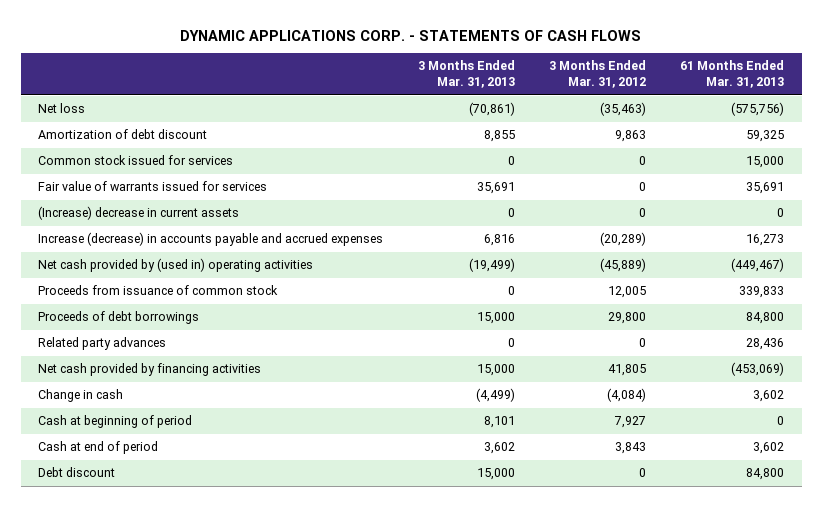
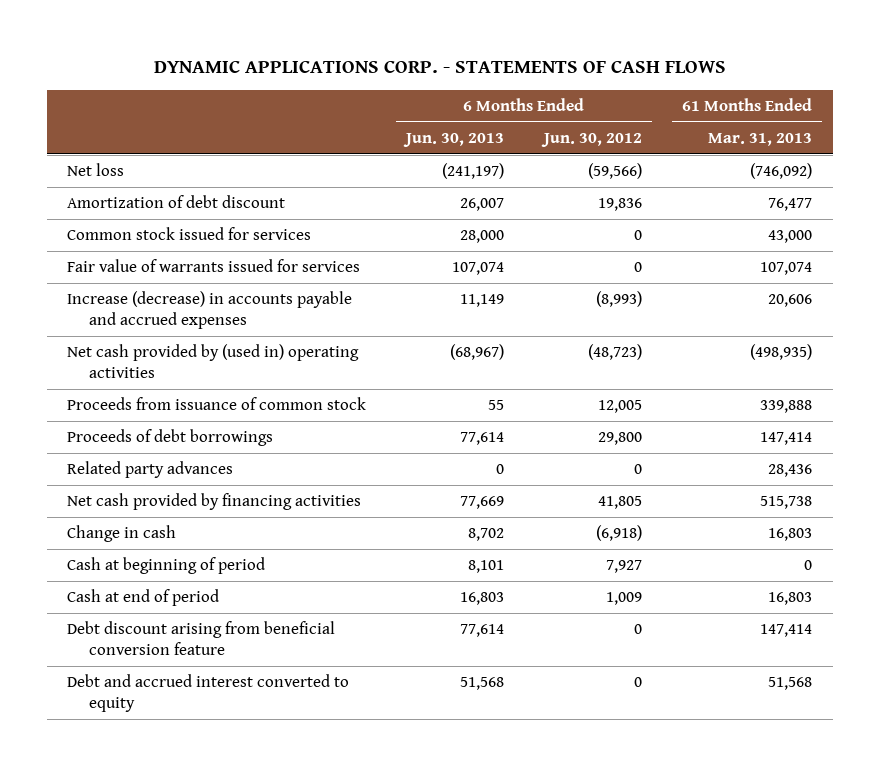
- | 3 Months Ended Mar. 31, 2013 | 3 Months Ended Mar. 31, 2012 | 61 Months Ended Mar. 31, 2013
+ | 6 Months Ended Jun. 30, 2013 | 6 Months Ended Jun. 30, 2012 | 61 Months Ended Mar. 31, 2013
- Net loss | (70,861) | (35,463) | (575,756)
- Amortization of debt discount | 8,855 | 9,863 | 59,325
- Common stock issued for services | 0 | 0 | 15,000
- Fair value of warrants issued for services | 35,691 | 0 | 35,691
- (Increase) decrease in current assets | 0 | 0 | 0
- Increase (decrease) in accounts payable and accrued expenses | 6,816 | (20,289) | 16,273
- Net cash provided by (used in) operating activities | (19,499) | (45,889) | (449,467)
- Proceeds from issuance of common stock | 0 | 12,005 | 339,833
- Proceeds of debt borrowings | 15,000 | 29,800 | 84,800
+ Net loss | (241,197) | (59,566) | (746,092)
+ Amortization of debt discount | 26,007 | 19,836 | 76,477
+ Common stock issued for services | 28,000 | 0 | 43,000
+ Fair value of warrants issued for services | 107,074 | 0 | 107,074
+ Increase (decrease) in accounts payable and accrued expenses | 11,149 | (8,993) | 20,606
+ Net cash provided by (used in) operating activities | (68,967) | (48,723) | (498,935)
+ Proceeds from issuance of common stock | 55 | 12,005 | 339,888
+ Proceeds of debt borrowings | 77,614 | 29,800 | 147,414
- Net cash provided by financing activities | 15,000 | 41,805 | (453,069)
- Change in cash | (4,499) | (4,084) | 3,602
+ Net cash provided by financing activities | 77,669 | 41,805 | 515,738
+ Change in cash | 8,702 | (6,918) | 16,803
- Cash at end of period | 3,602 | 3,843 | 3,602
- Debt discount | 15,000 | 0 | 84,800
+ Cash at end of period | 16,803 | 1,009 | 16,803
+ Debt discount arising from beneficial conversion feature | 77,614 | 0 | 147,414
+ Debt and accrued interest converted to equity | 51,568 | 0 | 51,568

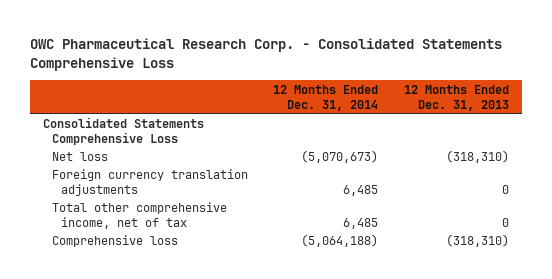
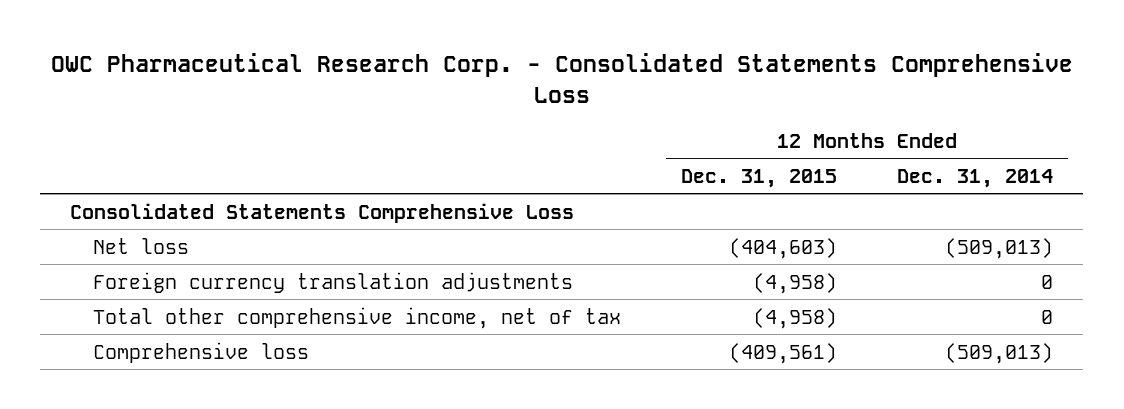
- | 12 Months Ended Dec. 31, 2014 | 12 Months Ended Dec. 31, 2013
+ | 12 Months Ended Dec. 31, 2015 | 12 Months Ended Dec. 31, 2014
- Net loss | (5,070,673) | (318,310)
- Foreign currency translation adjustments | 6,485 | 0
- Total other comprehensive income, net of tax | 6,485 | 0
- Comprehensive loss | (5,064,188) | (318,310)
+ Net loss | (404,603) | (509,013)
+ Foreign currency translation adjustments | (4,958) | 0
+ Total other comprehensive income, net of tax | (4,958) | 0
+ Comprehensive loss | (409,561) | (509,013)

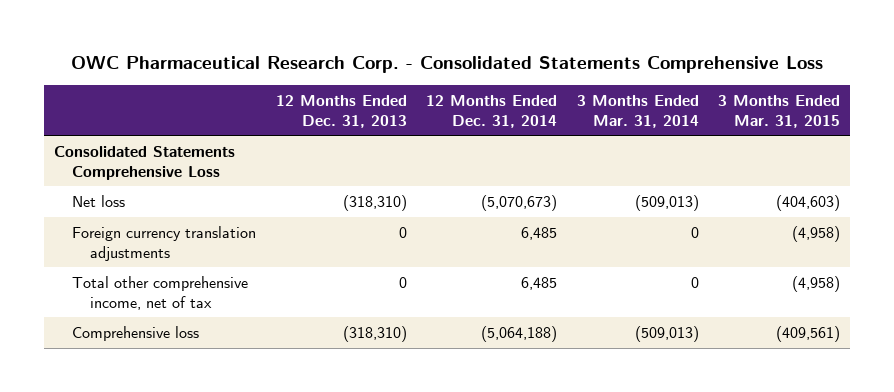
- | 12 Months Ended Dec. 31, 2015 | 12 Months Ended Dec. 31, 2014
+ | 12 Months Ended Dec. 31, 2013 | 12 Months Ended Dec. 31, 2014 | 3 Months Ended Mar. 31, 2014 | 3 Months Ended Mar. 31, 2015
- Net loss | (404,603) | (509,013)
- Foreign currency translation adjustments | (4,958) | 0
- Total other comprehensive income, net of tax | (4,958) | 0
- Comprehensive loss | (409,561) | (509,013)
+ Net loss | (318,310) | (5,070,673) | (509,013) | (404,603)
+ Foreign currency translation adjustments | 0 | 6,485 | 0 | (4,958)
+ Total other comprehensive income, net of tax | 0 | 6,485 | 0 | (4,958)
+ Comprehensive loss | (318,310) | (5,064,188) | (509,013) | (409,561)

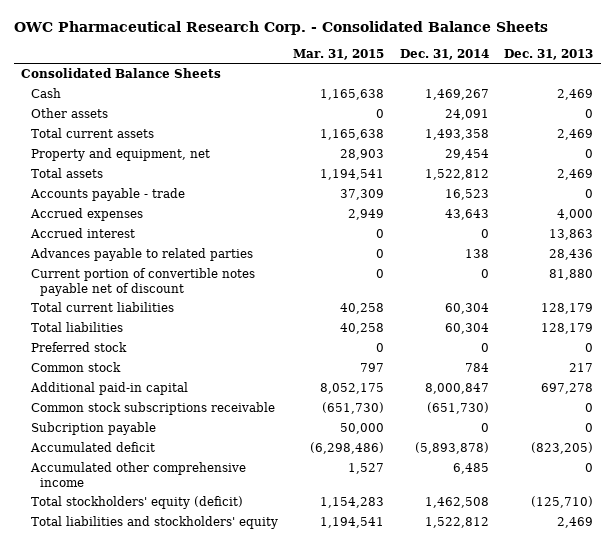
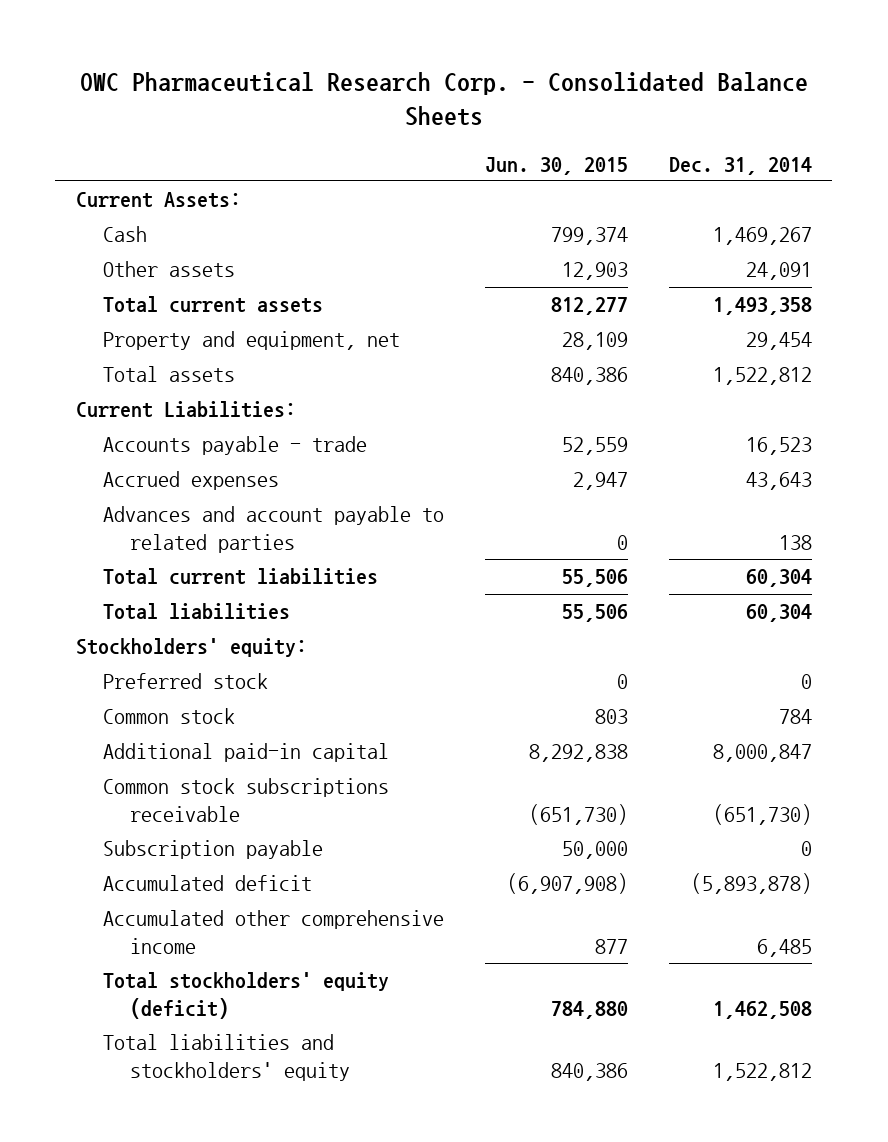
- | Mar. 31, 2015 | Dec. 31, 2014 | Dec. 31, 2013
+ | Jun. 30, 2015 | Dec. 31, 2014
- Consolidated Balance Sheets
+ Current Assets:
+ Current Liabilities:
- Accrued interest | 0 | 0 | 13,863
- Advances payable to related parties | 0 | 138 | 28,436
- Current portion of convertible notes payable net of discount | 0 | 0 | 81,880
+ Advances and account payable to related parties | 0 | 138
+ Stockholders' equity:
- Subcription payable | 50,000 | 0 | 0
+ Subscription payable | 50,000 | 0

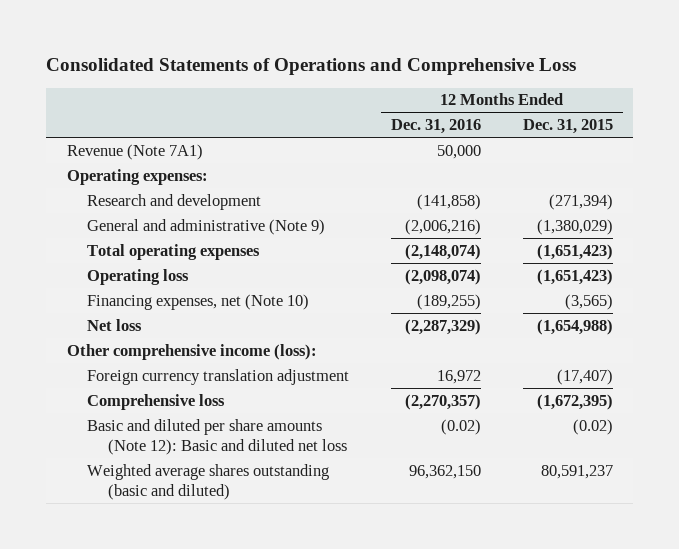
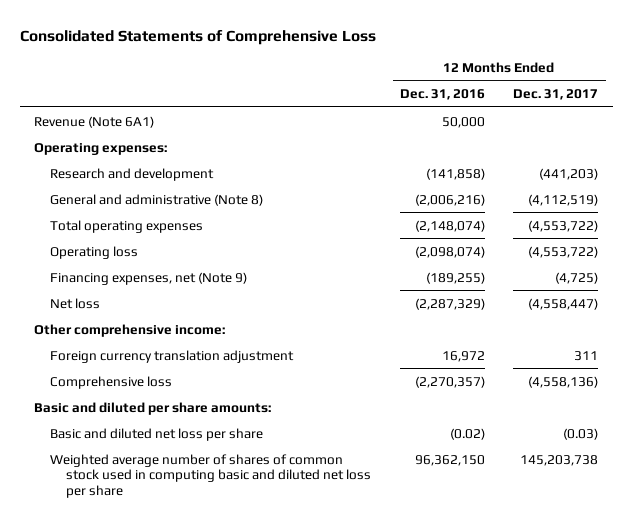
- Consolidated Statements of Operations and Comprehensive Loss
+ Consolidated Statements of Comprehensive Loss
- | 12 Months Ended Dec. 31, 2016 | 12 Months Ended Dec. 31, 2015
+ | 12 Months Ended Dec. 31, 2016 | 12 Months Ended Dec. 31, 2017
- Revenue (Note 7A1) | 50,000 |
+ Revenue (Note 6A1) | 50,000 |
- General and administrative (Note 9) | (2,006,216) | (1,380,029)
+ General and administrative (Note 8) | (2,006,216) | (4,112,519)
- Financing expenses, net (Note 10) | (189,255) | (3,565)
+ Financing expenses, net (Note 9) | (189,255) | (4,725)
- Other comprehensive income (loss):
+ Other comprehensive income:
- Basic and diluted per share amounts (Note 12): Basic and diluted net loss | (0.02) | (0.02)
- Weighted average shares outstanding (basic and diluted) | 96,362,150 | 80,591,237
+ Basic and diluted per share amounts:
+ Basic and diluted net loss per share | (0.02) | (0.03)
+ Weighted average number of shares of common stock used in computing basic and diluted net loss per share | 96,362,150 | 145,203,738

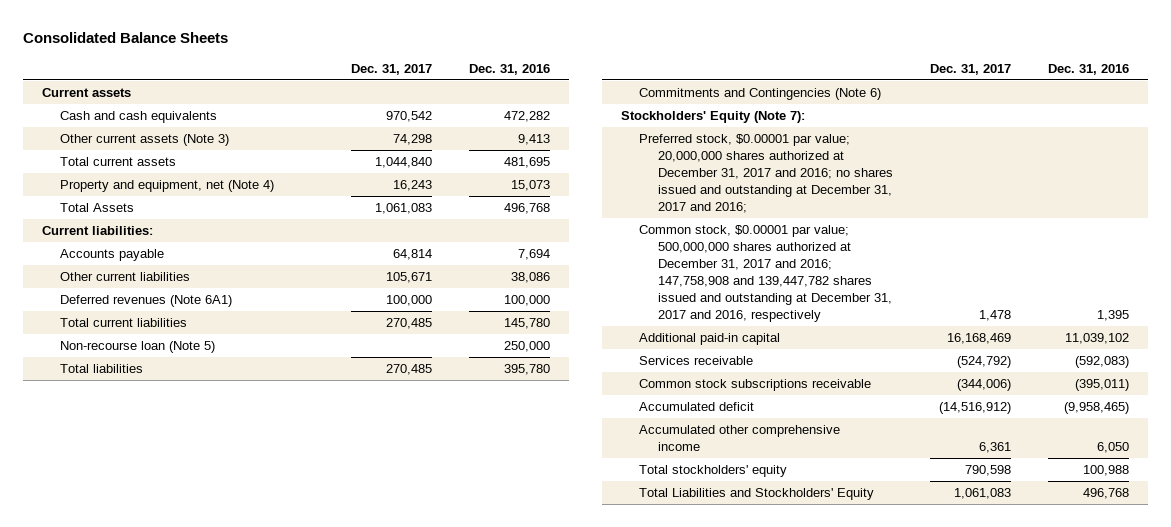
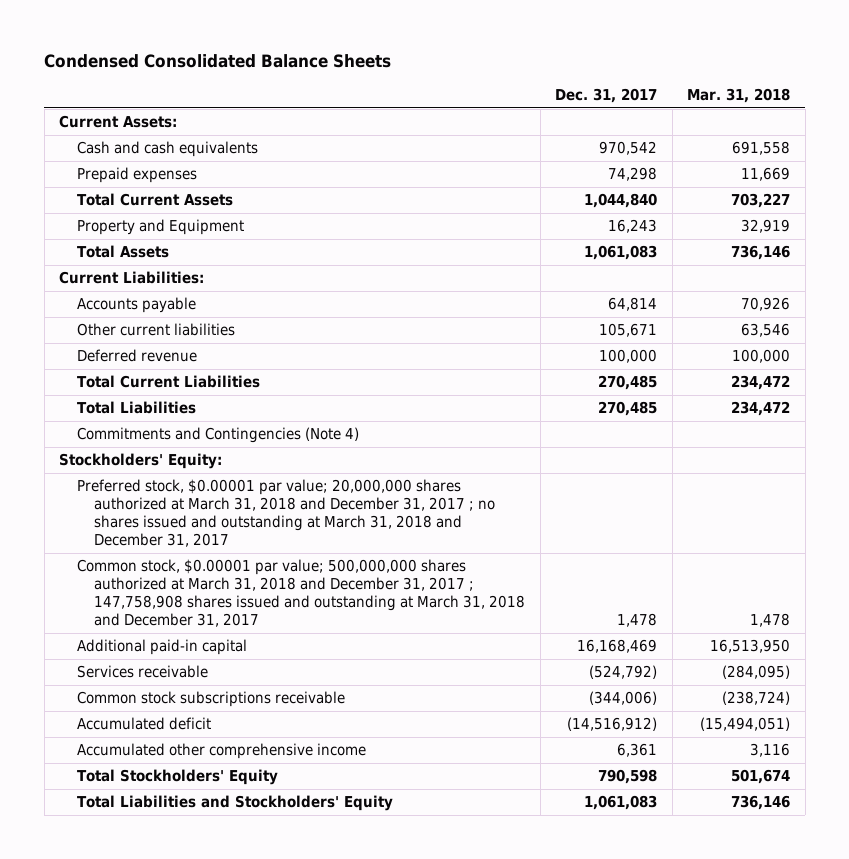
- Consolidated Balance Sheets
+ Condensed Consolidated Balance Sheets
- | Dec. 31, 2017 | Dec. 31, 2016
+ | Dec. 31, 2017 | Mar. 31, 2018
- Current assets
+ Current Assets:
- Other current assets (Note 3) | 74,298 | 9,413
- Total current assets | 1,044,840 | 481,695
- Property and equipment, net (Note 4) | 16,243 | 15,073
+ Prepaid expenses | 74,298 | 11,669
+ Total Current Assets | 1,044,840 | 703,227
+ Property and Equipment | 16,243 | 32,919
- Current liabilities:
+ Current Liabilities:
- Deferred revenues (Note 6A1) | 100,000 | 100,000
- Total current liabilities | 270,485 | 145,780
- Non-recourse loan (Note 5) | | 250,000
- Total liabilities | 270,485 | 395,780
- Commitments and Contingencies (Note 6)
- Stockholders' Equity (Note 7):
- Preferred stock, $0.00001 par value; 20,000,000 shares authorized at December 31, 2017 and 2016; no shares issued and outstanding at December 31, 2017 and 2016;
- Common stock, $0.00001 par value; 500,000,000 shares authorized at December 31, 2017 and 2016; 147,758,908 and 139,447,782 shares issued and outstanding at December 31, 2017 and 2016, respectively | 1,478 | 1,395
+ Deferred revenue | 100,000 | 100,000
+ Total Current Liabilities | 270,485 | 234,472
+ Total Liabilities | 270,485 | 234,472
+ Commitments and Contingencies (Note 4)
+ Stockholders' Equity:
+ Preferred stock, $0.00001 par value; 20,000,000 shares authorized at March 31, 2018 and December 31, 2017 ; no shares issued and outstanding at March 31, 2018 and December 31, 2017
+ Common stock, $0.00001 par value; 500,000,000 shares authorized at March 31, 2018 and December 31, 2017 ; 147,758,908 shares issued and outstanding at March 31, 2018 and December 31, 2017 | 1,478 | 1,478
- Total stockholders' equity | 790,598 | 100,988
+ Total Stockholders' Equity | 790,598 | 501,674

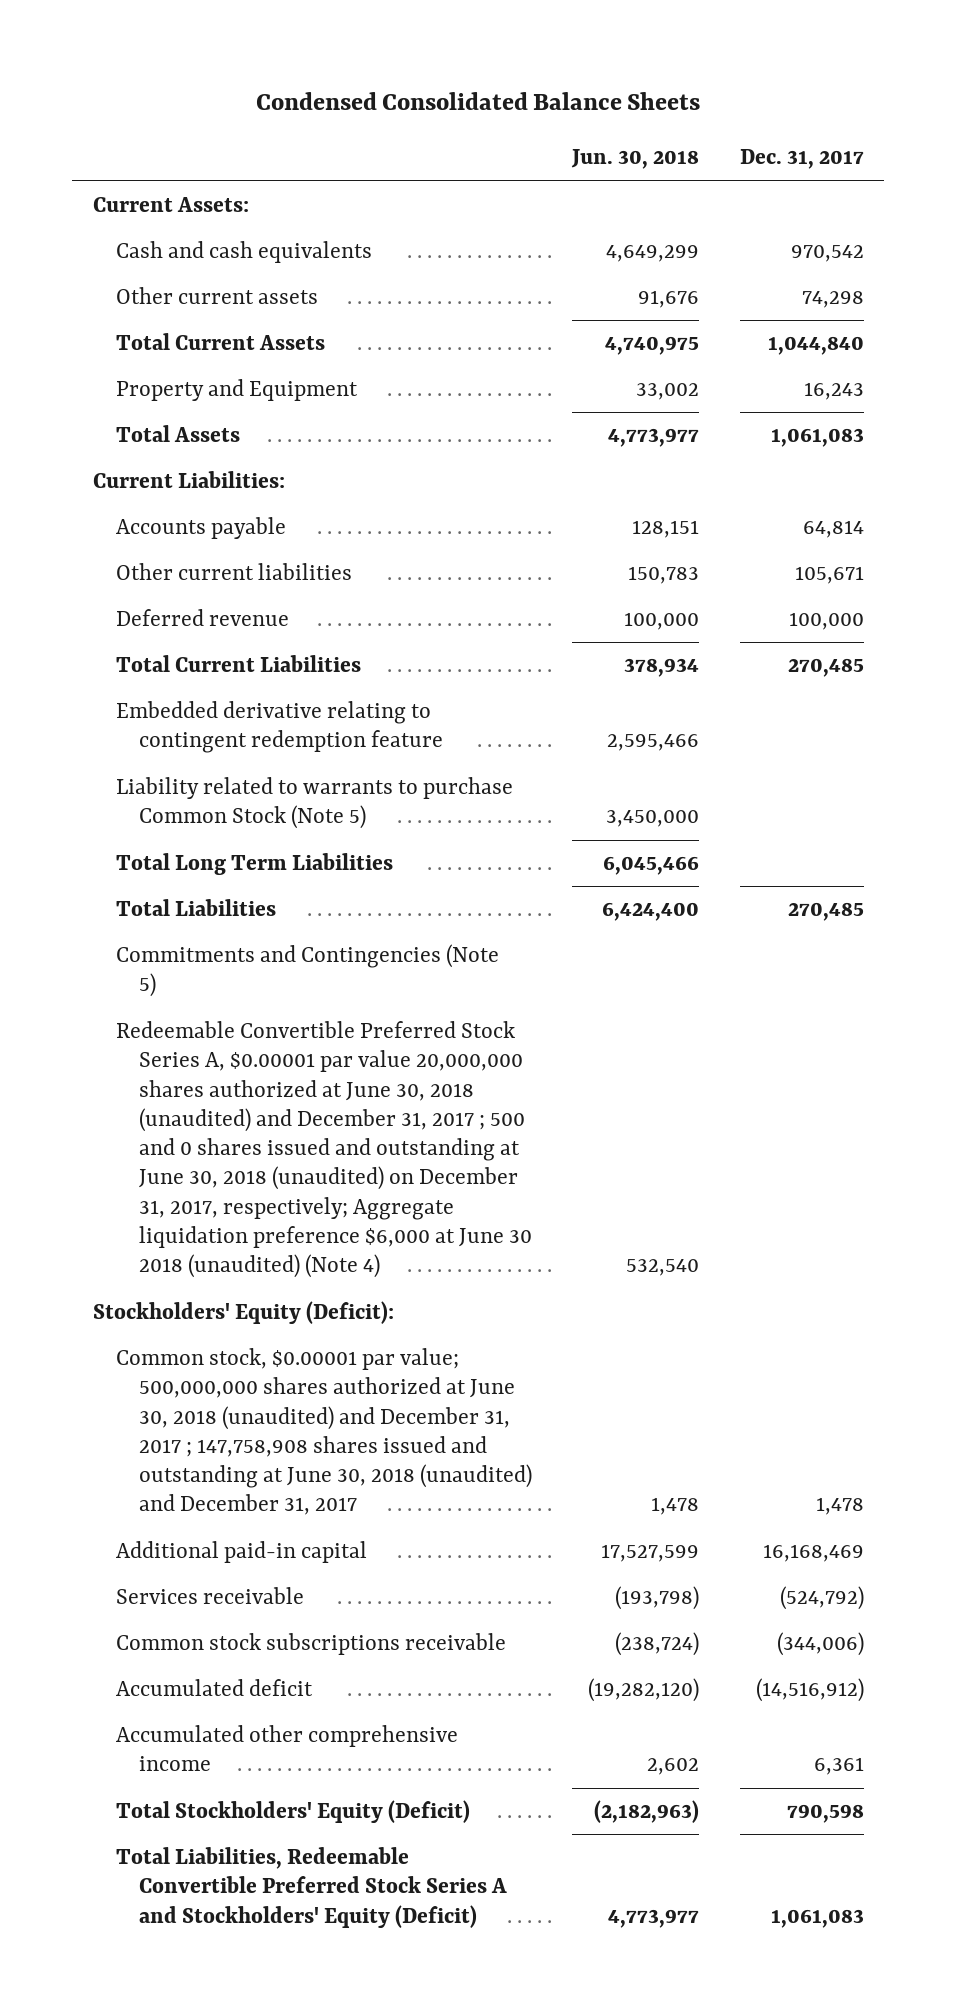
- | Dec. 31, 2017 | Mar. 31, 2018
+ | Jun. 30, 2018 | Dec. 31, 2017
- Prepaid expenses | 74,298 | 11,669
+ Other current assets | 91,676 | 74,298
+ Embedded derivative relating to contingent redemption feature | 2,595,466 |
+ Liability related to warrants to purchase Common Stock (Note 5) | 3,450,000 |
+ Total Long Term Liabilities | 6,045,466 |
- Commitments and Contingencies (Note 4)
- Stockholders' Equity:
- Preferred stock, $0.00001 par value; 20,000,000 shares authorized at March 31, 2018 and December 31, 2017 ; no shares issued and outstanding at March 31, 2018 and December 31, 2017
- Common stock, $0.00001 par value; 500,000,000 shares authorized at March 31, 2018 and December 31, 2017 ; 147,758,908 shares issued and outstanding at March 31, 2018 and December 31, 2017 | 1,478 | 1,478
+ Commitments and Contingencies (Note 5)
+ Redeemable Convertible Preferred Stock Series A, $0.00001 par value 20,000,000 shares authorized at June 30, 2018 (unaudited) and December 31, 2017 ; 500 and 0 shares issued and outstanding at June 30, 2018 (unaudited) on December 31, 2017, respectively; Aggregate liquidation preference $6,000 at June 30 2018 (unaudited) (Note 4) | 532,540 |
+ Stockholders' Equity (Deficit):
+ Common stock, $0.00001 par value; 500,000,000 shares authorized at June 30, 2018 (unaudited) and December 31, 2017 ; 147,758,908 shares issued and outstanding at June 30, 2018 (unaudited) and December 31, 2017 | 1,478 | 1,478
- Total Stockholders' Equity | 790,598 | 501,674
- Total Liabilities and Stockholders' Equity | 1,061,083 | 736,146
+ Total Stockholders' Equity (Deficit) | (2,182,963) | 790,598
+ Total Liabilities, Redeemable Convertible Preferred Stock Series A and Stockholders' Equity (Deficit) | 4,773,977 | 1,061,083

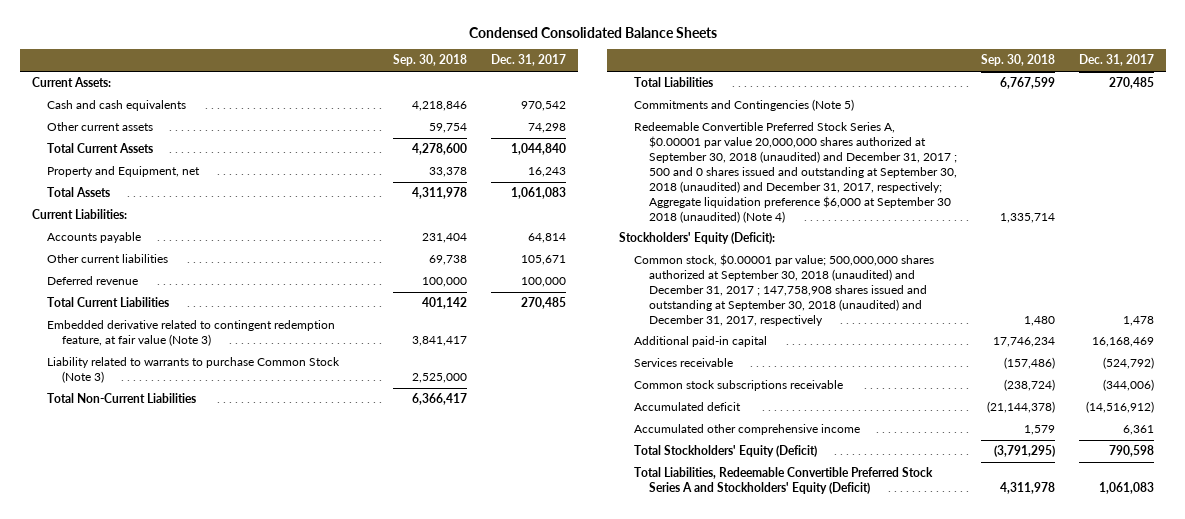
- | Jun. 30, 2018 | Dec. 31, 2017
+ | Sep. 30, 2018 | Dec. 31, 2017
- Property and Equipment | 33,002 | 16,243
+ Property and Equipment, net | 33,378 | 16,243
- Embedded derivative relating to contingent redemption feature | 2,595,466 |
- Liability related to warrants to purchase Common Stock (Note 5) | 3,450,000 |
- Total Long Term Liabilities | 6,045,466 |
+ Embedded derivative related to contingent redemption feature, at fair value (Note 3) | 3,841,417 |
+ Liability related to warrants to purchase Common Stock (Note 3) | 2,525,000 |
+ Total Non-Current Liabilities | 6,366,417 |
- Redeemable Convertible Preferred Stock Series A, $0.00001 par value 20,000,000 shares authorized at June 30, 2018 (unaudited) and December 31, 2017 ; 500 and 0 shares issued and outstanding at June 30, 2018 (unaudited) on December 31, 2017, respectively; Aggregate liquidation preference $6,000 at June 30 2018 (unaudited) (Note 4) | 532,540 |
+ Redeemable Convertible Preferred Stock Series A, $0.00001 par value 20,000,000 shares authorized at September 30, 2018 (unaudited) and December 31, 2017 ; 500 and 0 shares issued and outstanding at September 30, 2018 (unaudited) and December 31, 2017, respectively; Aggregate liquidation preference $6,000 at September 30 2018 (unaudited) (Note 4) | 1,335,714 |
- Common stock, $0.00001 par value; 500,000,000 shares authorized at June 30, 2018 (unaudited) and December 31, 2017 ; 147,758,908 shares issued and outstanding at June 30, 2018 (unaudited) and December 31, 2017 | 1,478 | 1,478
+ Common stock, $0.00001 par value; 500,000,000 shares authorized at September 30, 2018 (unaudited) and December 31, 2017 ; 147,758,908 shares issued and outstanding at September 30, 2018 (unaudited) and December 31, 2017, respectively | 1,480 | 1,478

